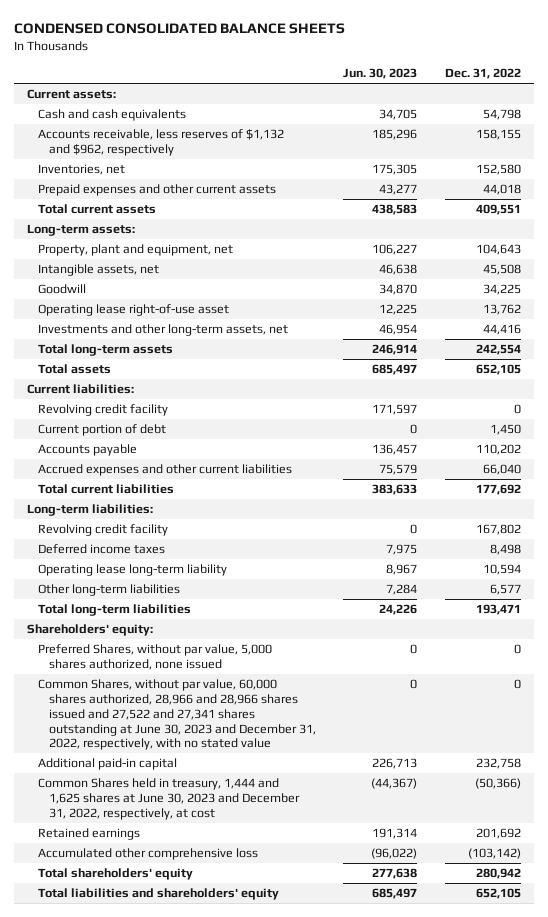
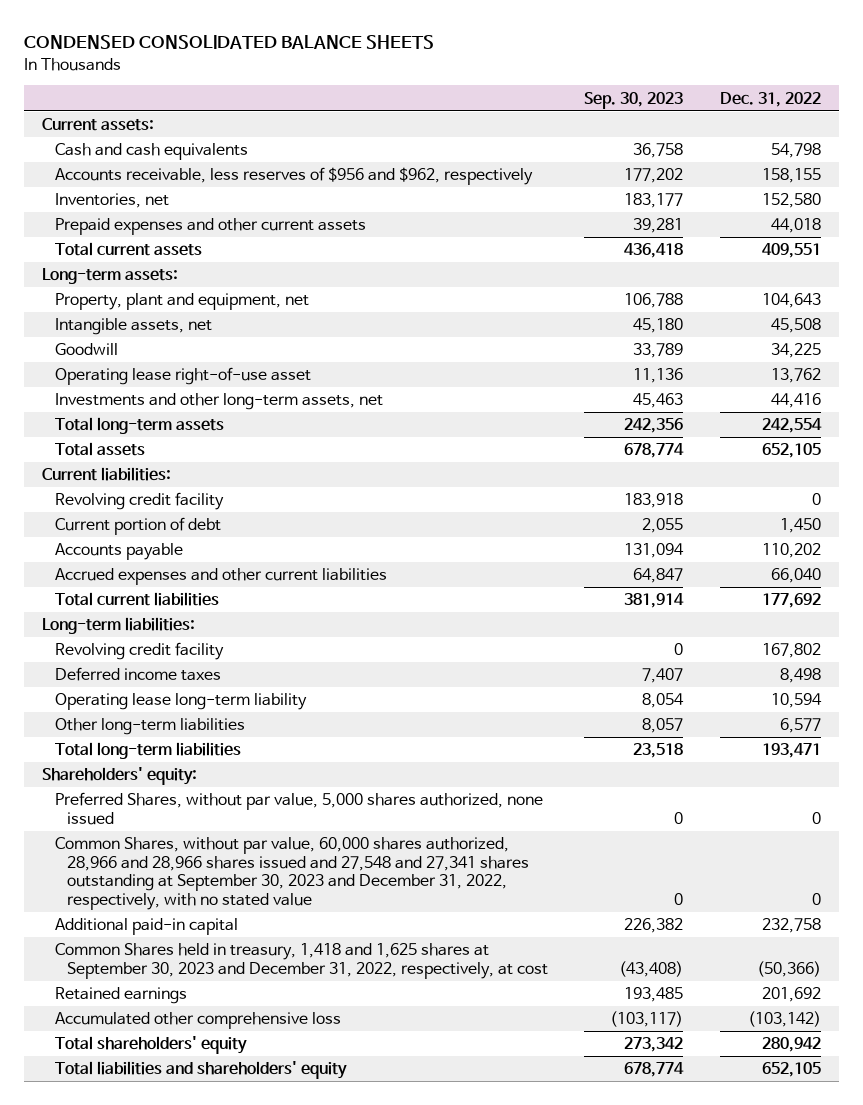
- | Jun. 30, 2023 | Dec. 31, 2022
+ | Sep. 30, 2023 | Dec. 31, 2022
- Accounts receivable, less reserves of $1,132 and $962, respectively | 185,296 | 158,155
+ Accounts receivable, less reserves of $956 and $962, respectively | 177,202 | 158,155
- Common Shares, without par value, 60,000 shares authorized, 28,966 and 28,966 shares issued and 27,522 and 27,341 shares outstanding at June 30, 2023 and December 31, 2022, respectively, with no stated value | 0 | 0
+ Common Shares, without par value, 60,000 shares authorized, 28,966 and 28,966 shares issued and 27,548 and 27,341 shares outstanding at September 30, 2023 and December 31, 2022, respectively, with no stated value | 0 | 0
- Common Shares held in treasury, 1,444 and 1,625 shares at June 30, 2023 and December 31, 2022, respectively, at cost | (44,367) | (50,366)
+ Common Shares held in treasury, 1,418 and 1,625 shares at September 30, 2023 and December 31, 2022, respectively, at cost | (43,408) | (50,366)

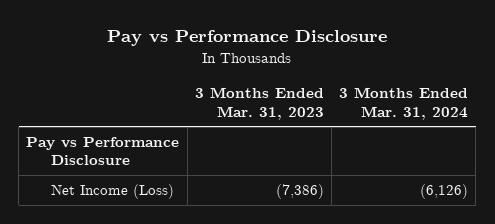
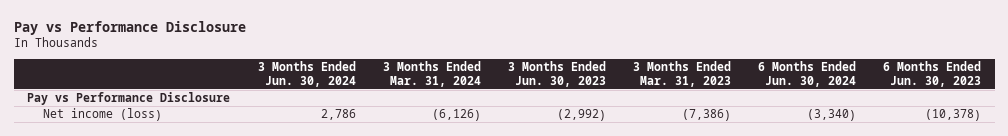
- | 3 Months Ended Mar. 31, 2023 | 3 Months Ended Mar. 31, 2024
+ | 3 Months Ended Jun. 30, 2024 | 3 Months Ended Mar. 31, 2024 | 3 Months Ended Jun. 30, 2023 | 3 Months Ended Mar. 31, 2023 | 6 Months Ended Jun. 30, 2024 | 6 Months Ended Jun. 30, 2023
- Net Income (Loss) | (7,386) | (6,126)
+ Net income (loss) | 2,786 | (6,126) | (2,992) | (7,386) | (3,340) | (10,378)

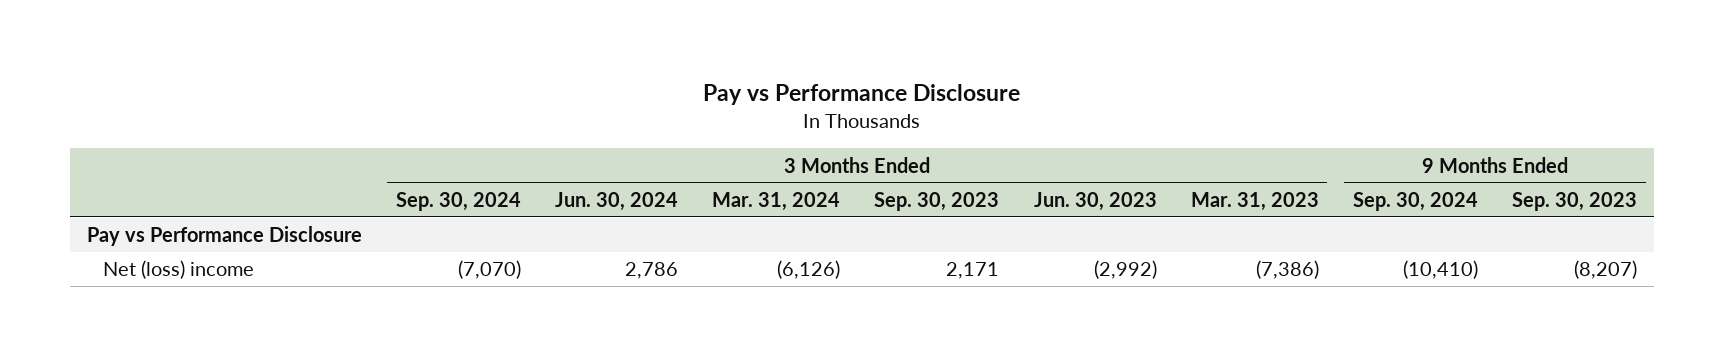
- | 3 Months Ended Jun. 30, 2024 | 3 Months Ended Mar. 31, 2024 | 3 Months Ended Jun. 30, 2023 | 3 Months Ended Mar. 31, 2023 | 6 Months Ended Jun. 30, 2024 | 6 Months Ended Jun. 30, 2023
+ | 3 Months Ended Sep. 30, 2024 | 3 Months Ended Jun. 30, 2024 | 3 Months Ended Mar. 31, 2024 | 3 Months Ended Sep. 30, 2023 | 3 Months Ended Jun. 30, 2023 | 3 Months Ended Mar. 31, 2023 | 9 Months Ended Sep. 30, 2024 | 9 Months Ended Sep. 30, 2023
- Net income (loss) | 2,786 | (6,126) | (2,992) | (7,386) | (3,340) | (10,378)
+ Net (loss) income | (7,070) | 2,786 | (6,126) | 2,171 | (2,992) | (7,386) | (10,410) | (8,207)

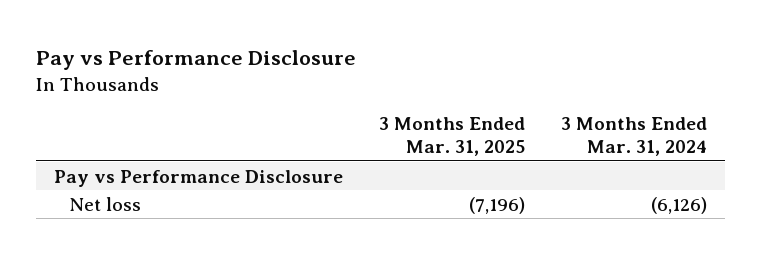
- | 3 Months Ended Sep. 30, 2024 | 3 Months Ended Jun. 30, 2024 | 3 Months Ended Mar. 31, 2024 | 3 Months Ended Sep. 30, 2023 | 3 Months Ended Jun. 30, 2023 | 3 Months Ended Mar. 31, 2023 | 9 Months Ended Sep. 30, 2024 | 9 Months Ended Sep. 30, 2023
+ | 3 Months Ended Mar. 31, 2025 | 3 Months Ended Mar. 31, 2024
- Net (loss) income | (7,070) | 2,786 | (6,126) | 2,171 | (2,992) | (7,386) | (10,410) | (8,207)
+ Net loss | (7,196) | (6,126)

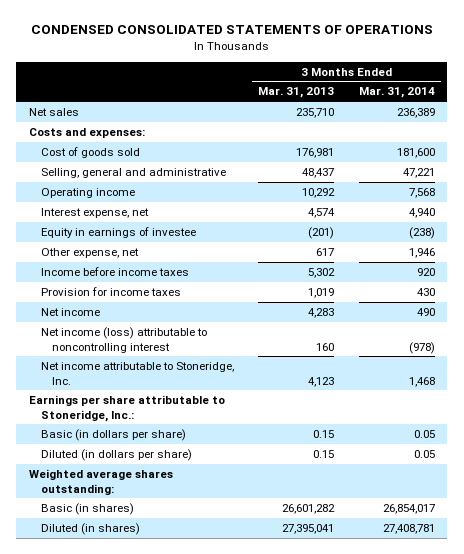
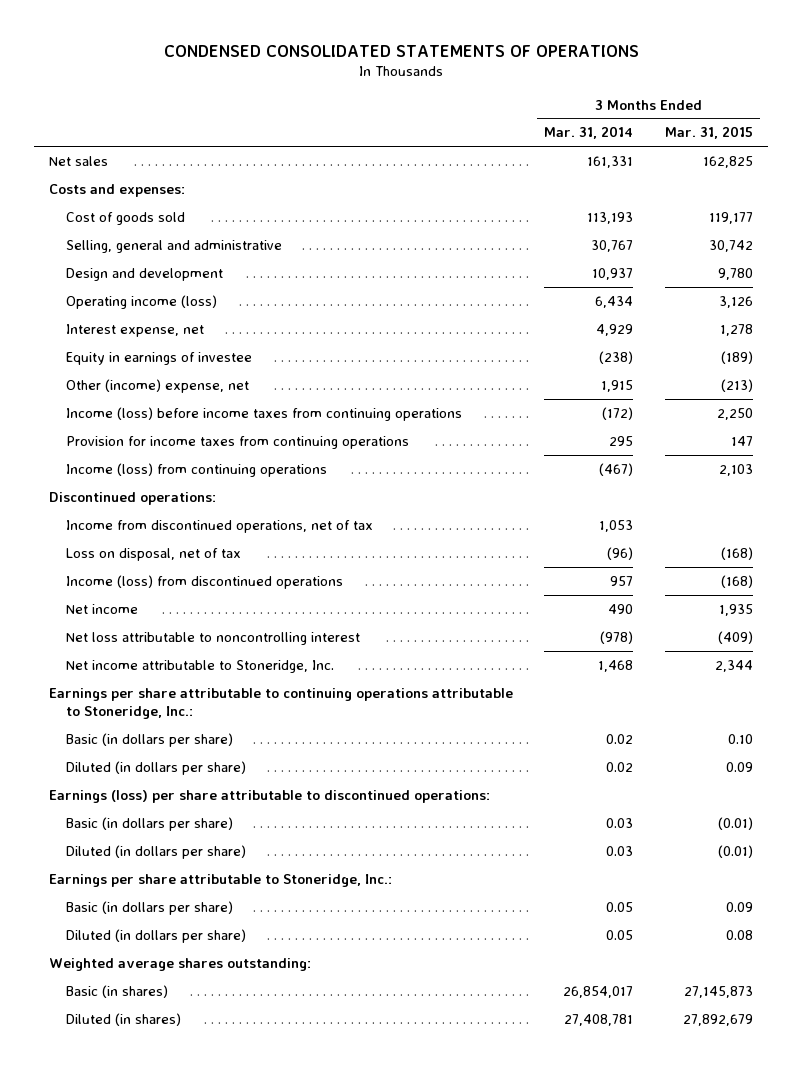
- | 3 Months Ended Mar. 31, 2013 | 3 Months Ended Mar. 31, 2014
+ | 3 Months Ended Mar. 31, 2014 | 3 Months Ended Mar. 31, 2015
- Net sales | 235,710 | 236,389
+ Net sales | 161,331 | 162,825
- Cost of goods sold | 176,981 | 181,600
- Selling, general and administrative | 48,437 | 47,221
- Operating income | 10,292 | 7,568
- Interest expense, net | 4,574 | 4,940
+ Cost of goods sold | 113,193 | 119,177
+ Selling, general and administrative | 30,767 | 30,742
+ Design and development | 10,937 | 9,780
+ Operating income (loss) | 6,434 | 3,126
+ Interest expense, net | 4,929 | 1,278
- Other expense, net | 617 | 1,946
- Income before income taxes | 5,302 | 920
- Provision for income taxes | 1,019 | 430
+ Other (income) expense, net | 1,915 | (213)
+ Income (loss) before income taxes from continuing operations | (172) | 2,250
+ Provision for income taxes from continuing operations | 295 | 147
+ Income (loss) from continuing operations | (467) | 2,103
+ Discontinued operations:
+ Income from discontinued operations, net of tax | 1,053 |
+ Loss on disposal, net of tax | (96) | (168)
+ Income (loss) from discontinued operations | 957 | (168)
- Net income (loss) attributable to noncontrolling interest | 160 | (978)
+ Net loss attributable to noncontrolling interest | (978) | (409)
+ Earnings per share attributable to continuing operations attributable to Stoneridge, Inc.:
+ Basic (in dollars per share) | 0.02 | 0.10
+ Diluted (in dollars per share) | 0.02 | 0.09
+ Earnings (loss) per share attributable to discontinued operations:
+ Basic (in dollars per share) | 0.03 | (0.01)
+ Diluted (in dollars per share) | 0.03 | (0.01)

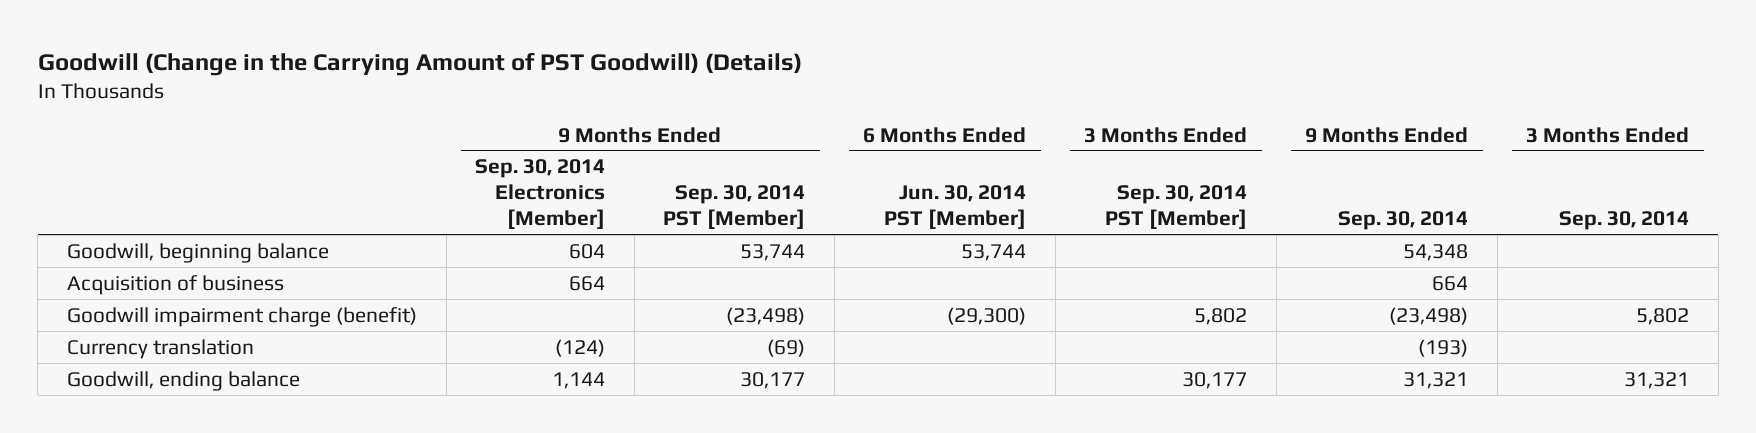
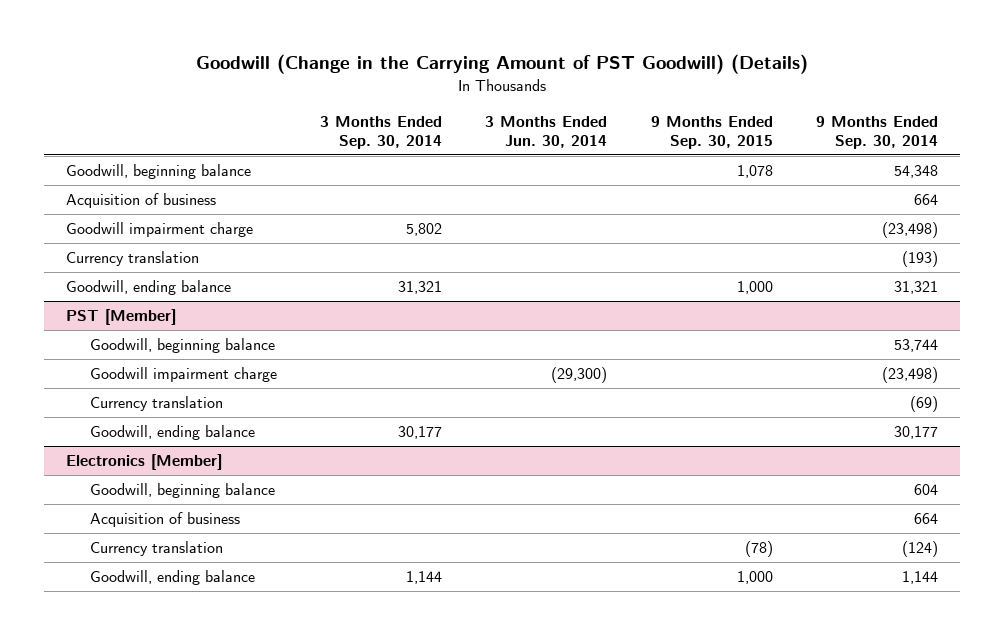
- | 9 Months Ended Sep. 30, 2014 Electronics [Member] | 9 Months Ended Sep. 30, 2014 PST [Member] | 6 Months Ended Jun. 30, 2014 PST [Member] | 3 Months Ended Sep. 30, 2014 PST [Member] | 9 Months Ended Sep. 30, 2014 | 3 Months Ended Sep. 30, 2014
+ | 3 Months Ended Sep. 30, 2014 | 3 Months Ended Jun. 30, 2014 | 9 Months Ended Sep. 30, 2015 | 9 Months Ended Sep. 30, 2014
- Goodwill impairment charge (benefit) | | (23,498) | (29,300) | 5,802 | (23,498) | 5,802
+ Goodwill impairment charge | 5,802 | | | (23,498)
+ PST [Member]
+ Goodwill, beginning balance | | | | 53,744
+ Goodwill impairment charge | | (29,300) | | (23,498)
+ Currency translation | | | | (69)
+ Goodwill, ending balance | 30,177 | | | 30,177
+ Electronics [Member]
+ Goodwill, beginning balance | | | | 604
+ Acquisition of business | | | | 664
+ Currency translation | | | (78) | (124)
+ Goodwill, ending balance | 1,144 | | 1,000 | 1,144

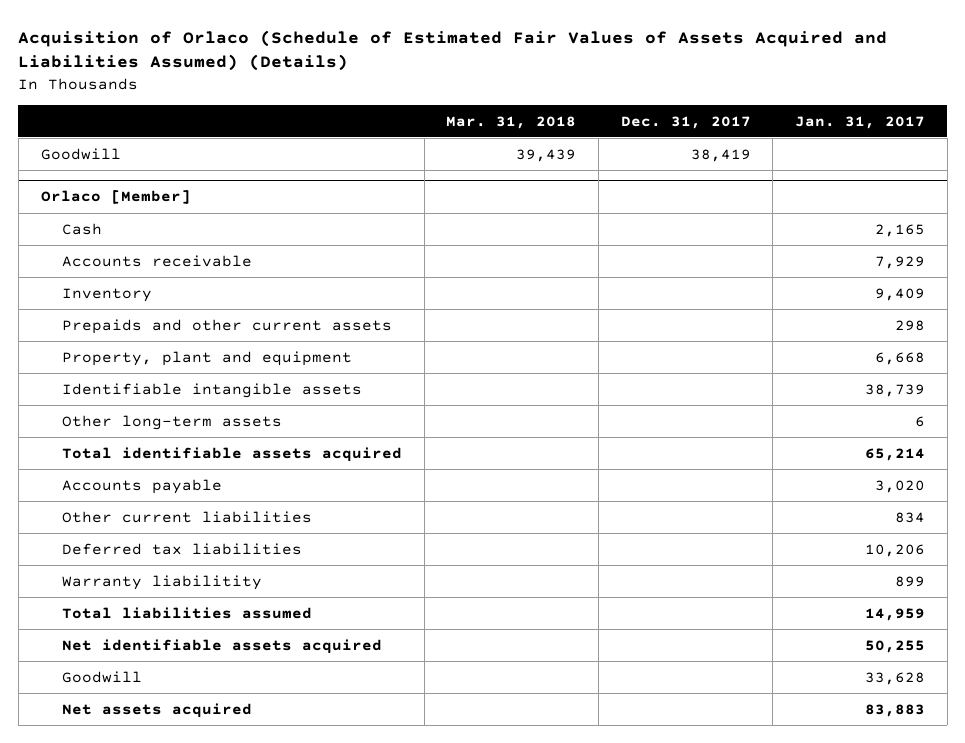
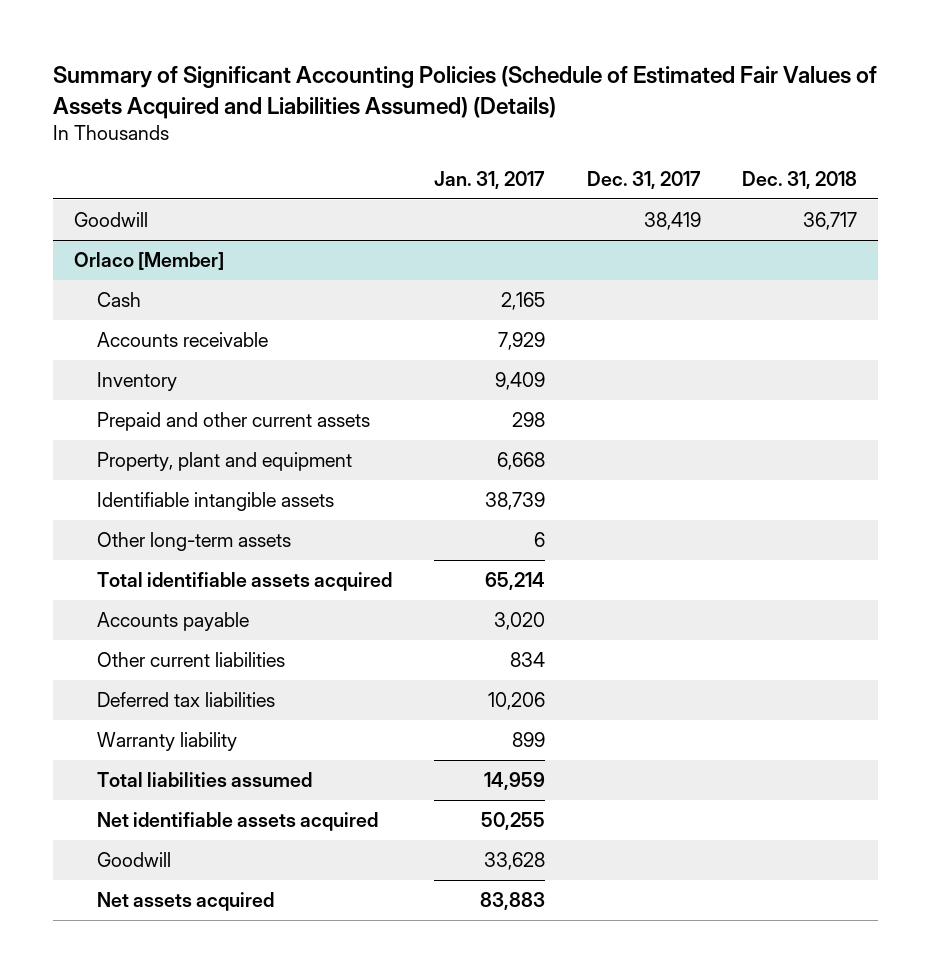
- Acquisition of Orlaco (Schedule of Estimated Fair Values of Assets Acquired and Liabilities Assumed) (Details)
+ Summary of Significant Accounting Policies (Schedule of Estimated Fair Values of Assets Acquired and Liabilities Assumed) (Details)
- | Mar. 31, 2018 | Dec. 31, 2017 | Jan. 31, 2017
+ | Jan. 31, 2017 | Dec. 31, 2017 | Dec. 31, 2018
@ Orlaco [Member]
- Prepaids and other current assets | | | 298
+ Prepaid and other current assets | 298 | |
- Warranty liabilitity | | | 899
+ Warranty liability | 899 | |

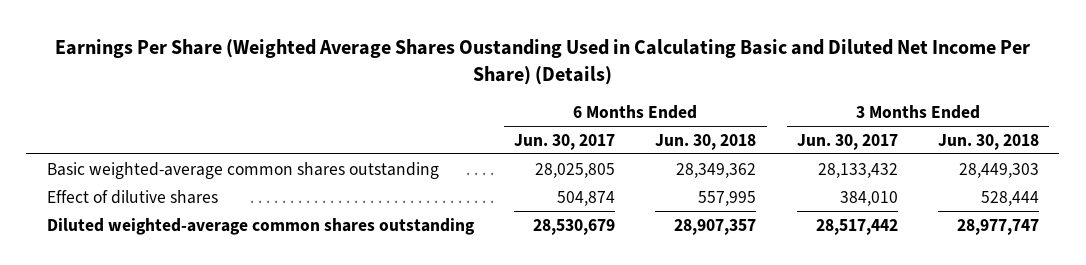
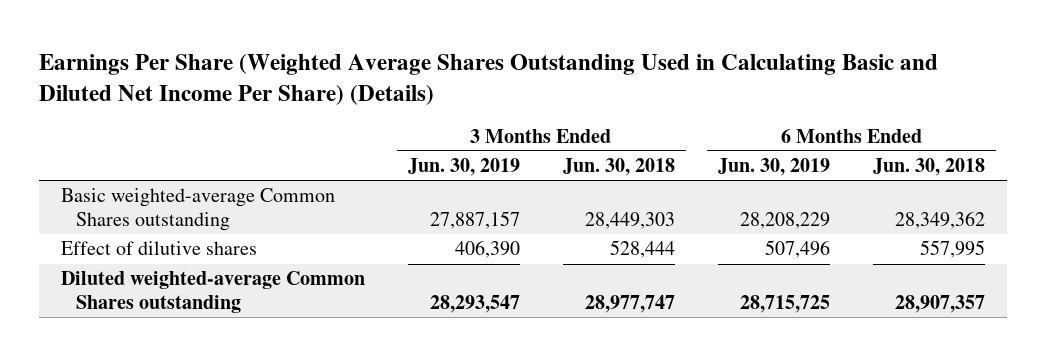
- Earnings Per Share (Weighted Average Shares Oustanding Used in Calculating Basic and Diluted Net Income Per Share) (Details)
+ Earnings Per Share (Weighted Average Shares Outstanding Used in Calculating Basic and Diluted Net Income Per Share) (Details)
- | 6 Months Ended Jun. 30, 2017 | 6 Months Ended Jun. 30, 2018 | 3 Months Ended Jun. 30, 2017 | 3 Months Ended Jun. 30, 2018
+ | 3 Months Ended Jun. 30, 2019 | 3 Months Ended Jun. 30, 2018 | 6 Months Ended Jun. 30, 2019 | 6 Months Ended Jun. 30, 2018
- Basic weighted-average common shares outstanding | 28,025,805 | 28,349,362 | 28,133,432 | 28,449,303
+ Basic weighted-average Common Shares outstanding | 27,887,157 | 28,449,303 | 28,208,229 | 28,349,362
- Diluted weighted-average common shares outstanding | 28,530,679 | 28,907,357 | 28,517,442 | 28,977,747
+ Diluted weighted-average Common Shares outstanding | 28,293,547 | 28,977,747 | 28,715,725 | 28,907,357

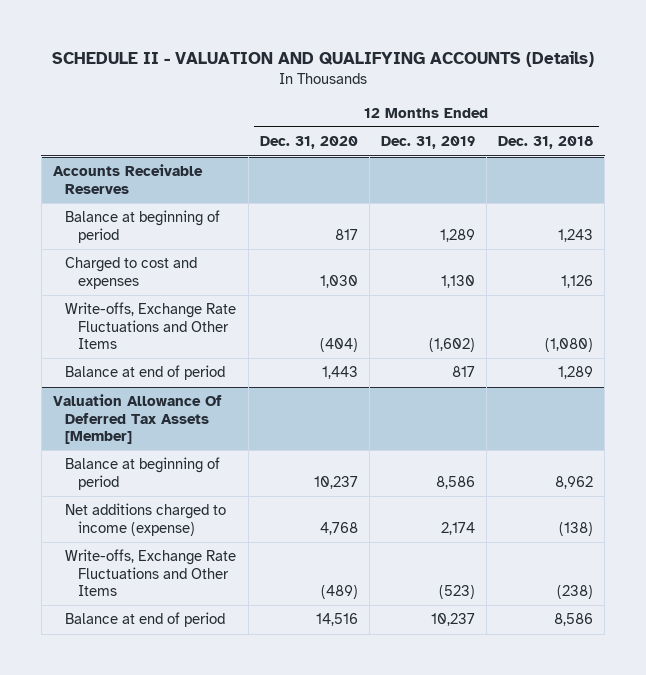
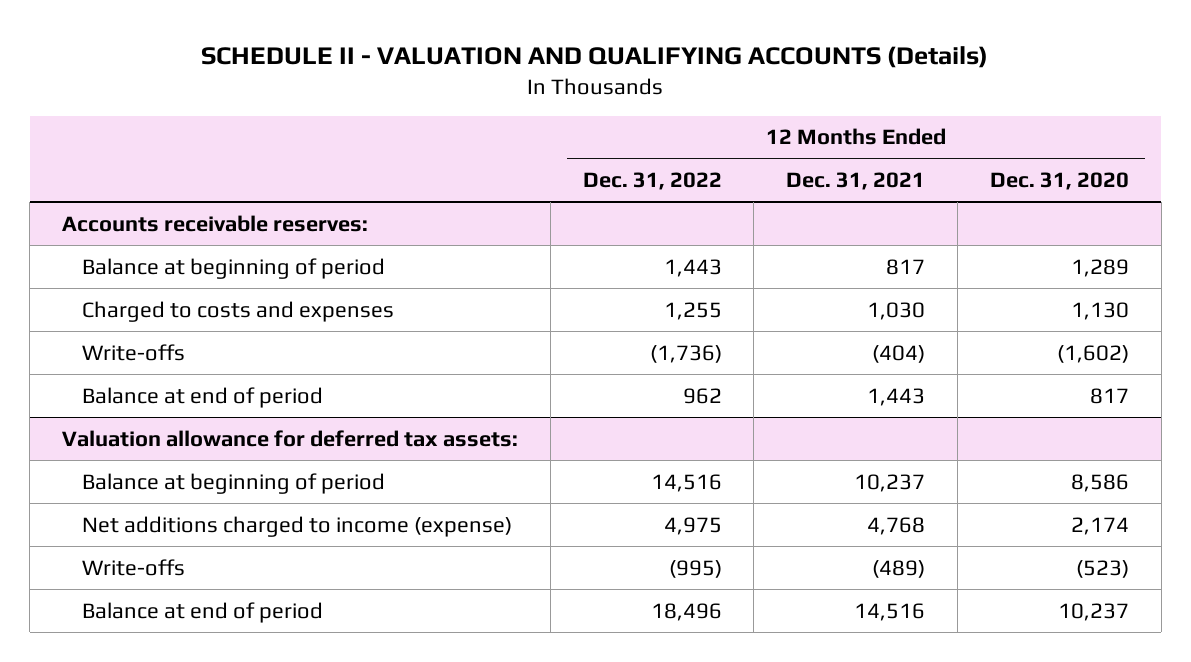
- | 12 Months Ended Dec. 31, 2020 | 12 Months Ended Dec. 31, 2019 | 12 Months Ended Dec. 31, 2018
+ | 12 Months Ended Dec. 31, 2022 | 12 Months Ended Dec. 31, 2021 | 12 Months Ended Dec. 31, 2020
- Accounts Receivable Reserves
- Balance at beginning of period | 817 | 1,289 | 1,243
- Charged to cost and expenses | 1,030 | 1,130 | 1,126
- Write-offs, Exchange Rate Fluctuations and Other Items | (404) | (1,602) | (1,080)
- Balance at end of period | 1,443 | 817 | 1,289
- Valuation Allowance Of Deferred Tax Assets [Member]
- Balance at beginning of period | 10,237 | 8,586 | 8,962
- Net additions charged to income (expense) | 4,768 | 2,174 | (138)
- Write-offs, Exchange Rate Fluctuations and Other Items | (489) | (523) | (238)
- Balance at end of period | 14,516 | 10,237 | 8,586
+ Accounts receivable reserves:
+ Balance at beginning of period | 1,443 | 817 | 1,289
+ Charged to costs and expenses | 1,255 | 1,030 | 1,130
+ Write-offs | (1,736) | (404) | (1,602)
+ Balance at end of period | 962 | 1,443 | 817
+ Valuation allowance for deferred tax assets:
+ Balance at beginning of period | 14,516 | 10,237 | 8,586
+ Net additions charged to income (expense) | 4,975 | 4,768 | 2,174
+ Write-offs | (995) | (489) | (523)
+ Balance at end of period | 18,496 | 14,516 | 10,237

